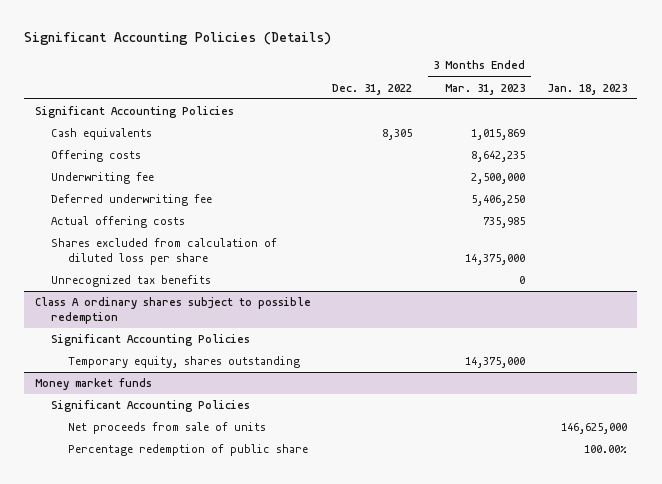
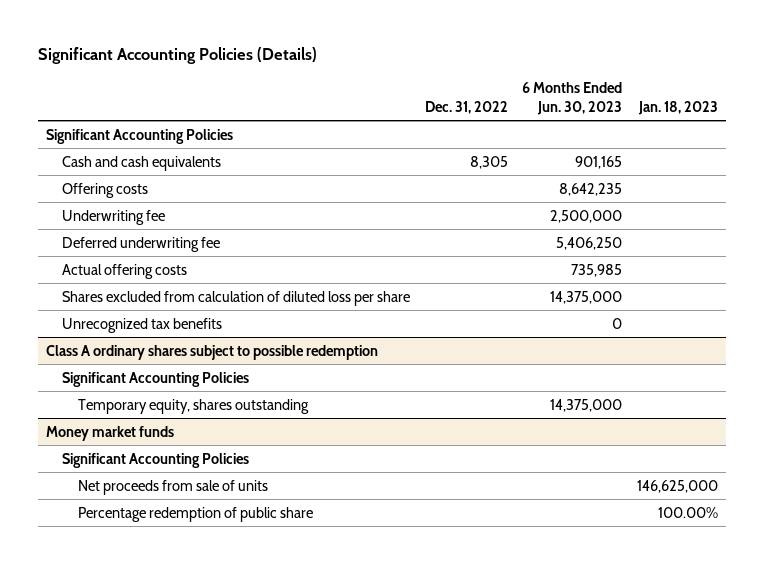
- | Dec. 31, 2022 | 3 Months Ended Mar. 31, 2023 | Jan. 18, 2023
+ | Dec. 31, 2022 | 6 Months Ended Jun. 30, 2023 | Jan. 18, 2023
- Cash equivalents | 8,305 | 1,015,869 |
+ Cash and cash equivalents | 8,305 | 901,165 |

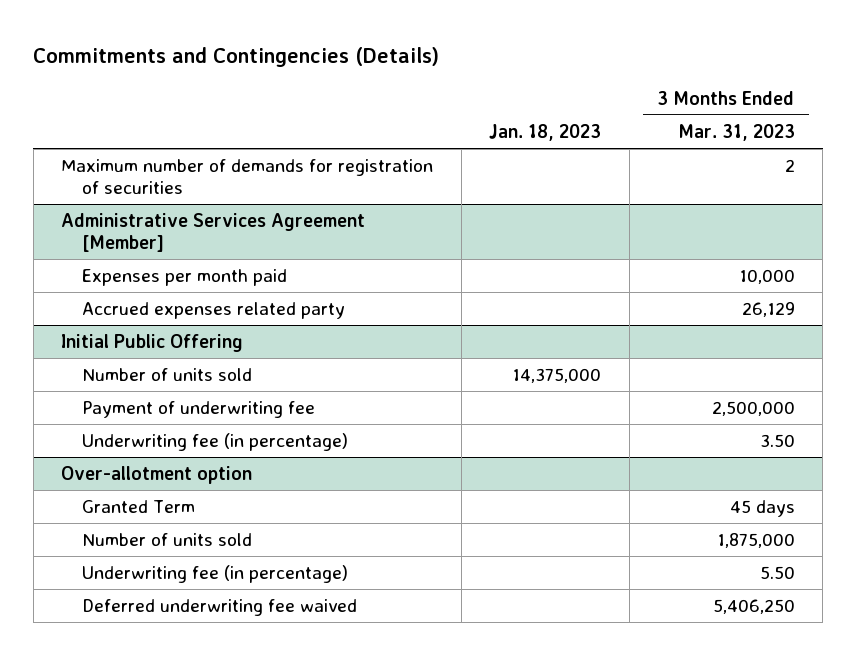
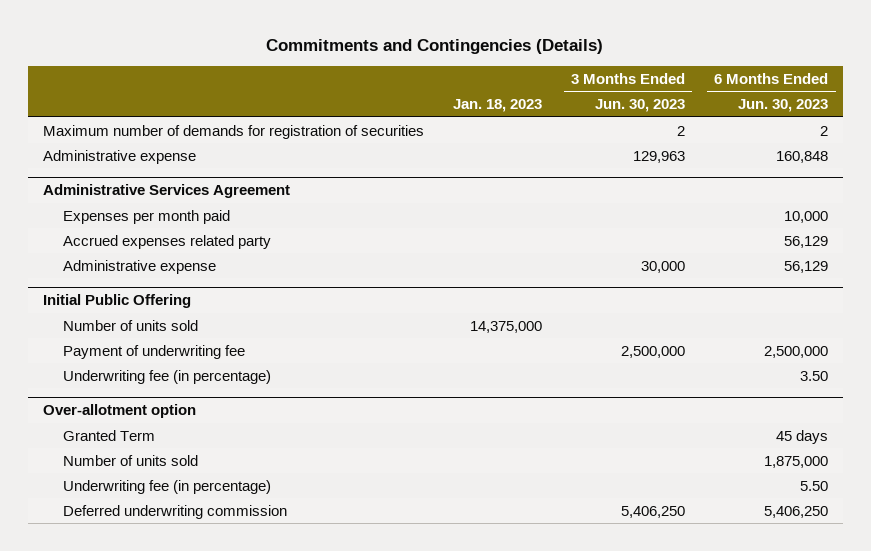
- | Jan. 18, 2023 | 3 Months Ended Mar. 31, 2023
+ | Jan. 18, 2023 | 3 Months Ended Jun. 30, 2023 | 6 Months Ended Jun. 30, 2023
- Administrative Services Agreement [Member]
+ Administrative expense | | 129,963 | 160,848
+ Administrative Services Agreement
+ Administrative expense | | 30,000 | 56,129
@ Over-allotment option
- Deferred underwriting fee waived | | 5,406,250
+ Deferred underwriting commission | | 5,406,250 | 5,406,250

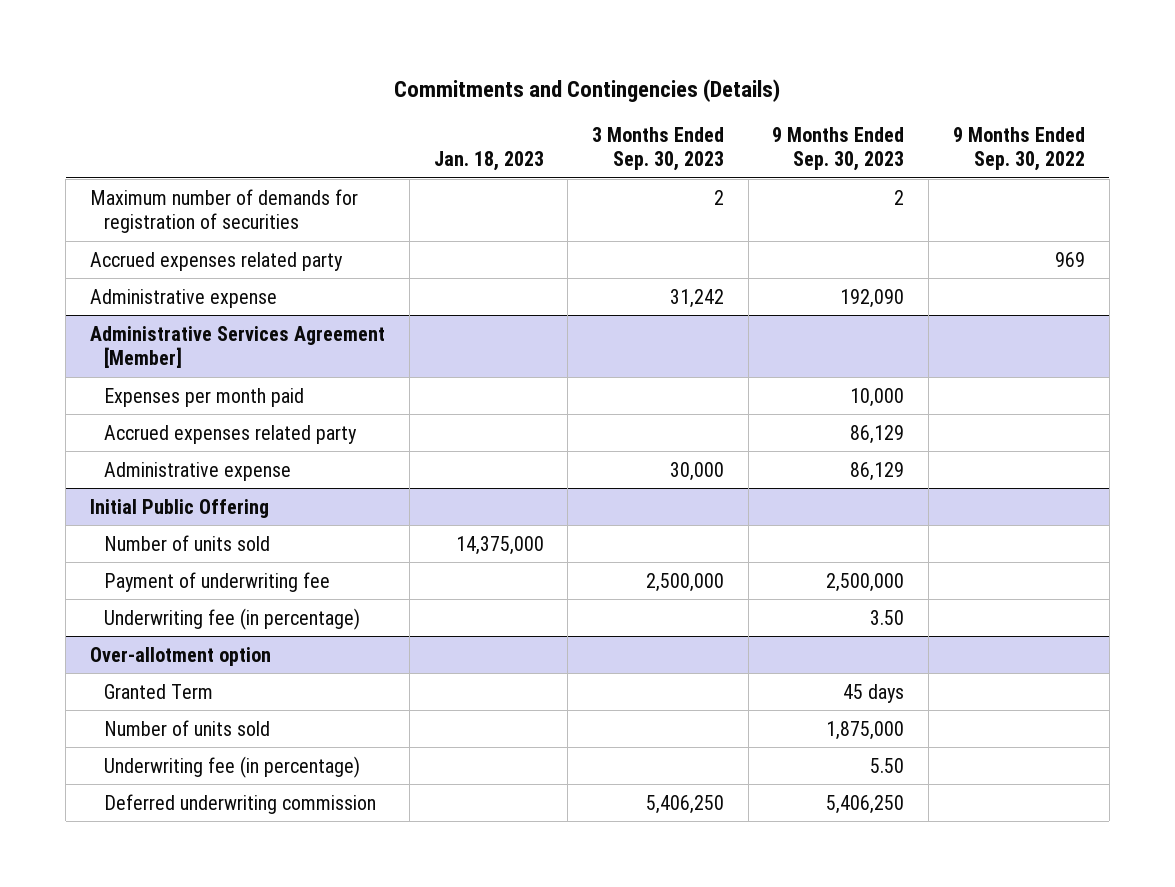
- | Jan. 18, 2023 | 3 Months Ended Jun. 30, 2023 | 6 Months Ended Jun. 30, 2023
+ | Jan. 18, 2023 | 3 Months Ended Sep. 30, 2023 | 9 Months Ended Sep. 30, 2023 | 9 Months Ended Sep. 30, 2022
+ Accrued expenses related party | | | | 969
- Administrative Services Agreement
+ Administrative Services Agreement [Member]

